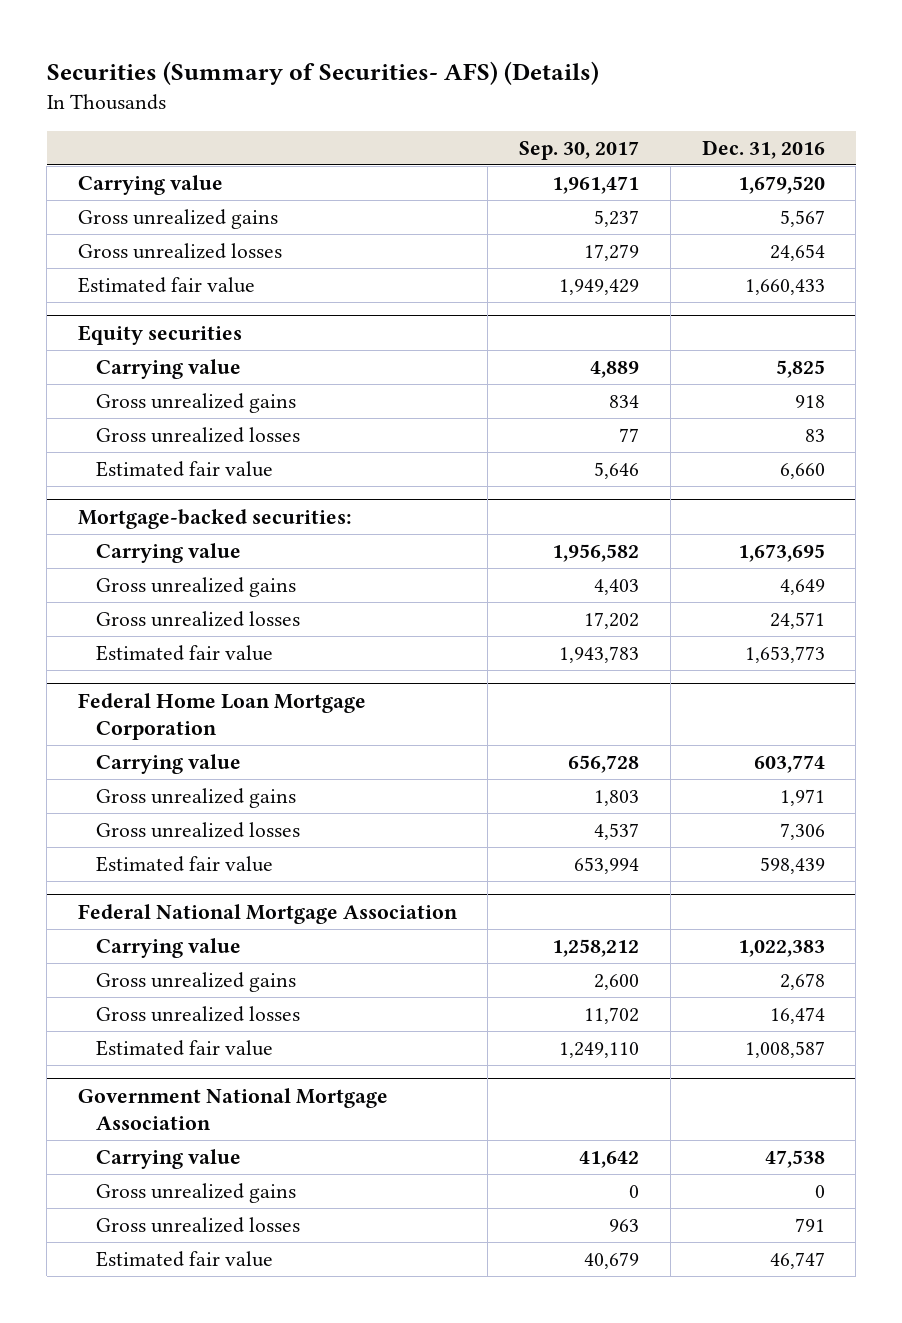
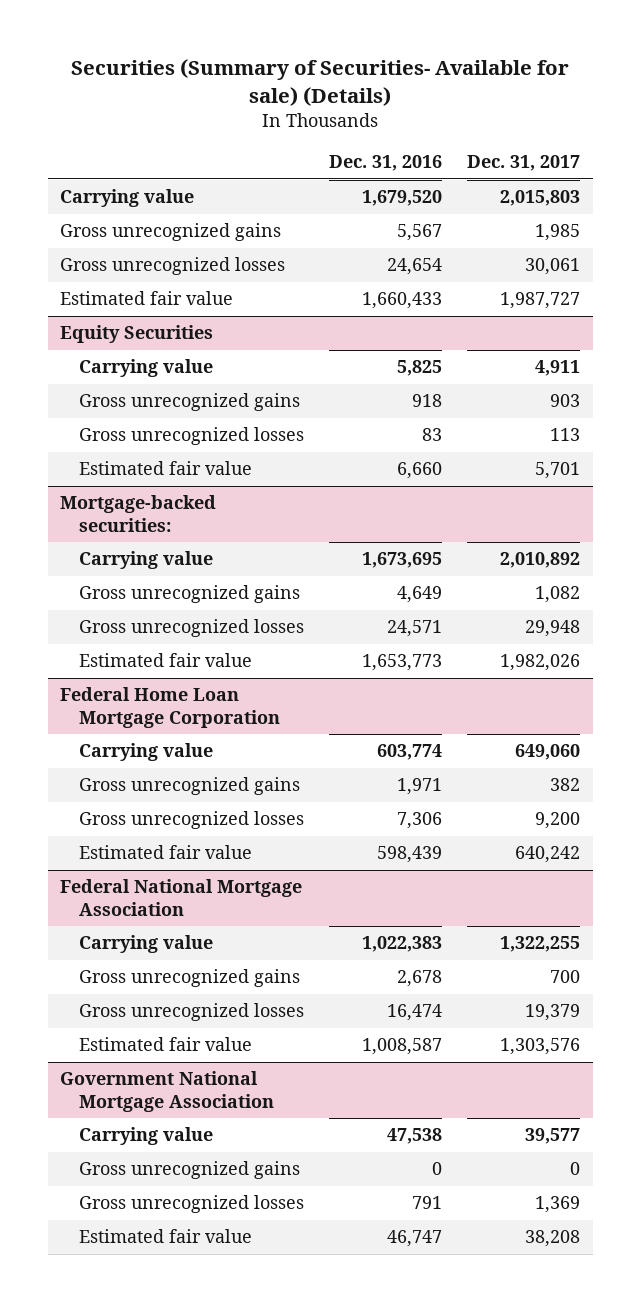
- Securities (Summary of Securities- AFS) (Details)
+ Securities (Summary of Securities- Available for sale) (Details)
- | Sep. 30, 2017 | Dec. 31, 2016
+ | Dec. 31, 2016 | Dec. 31, 2017
- Gross unrealized gains | 5,237 | 5,567
- Gross unrealized losses | 17,279 | 24,654
+ Gross unrecognized gains | 5,567 | 1,985
+ Gross unrecognized losses | 24,654 | 30,061
- Equity securities
+ Equity Securities
- Gross unrealized gains | 834 | 918
- Gross unrealized losses | 77 | 83
+ Gross unrecognized gains | 918 | 903
+ Gross unrecognized losses | 83 | 113
@ Mortgage-backed securities:
- Gross unrealized gains | 4,403 | 4,649
- Gross unrealized losses | 17,202 | 24,571
+ Gross unrecognized gains | 4,649 | 1,082
+ Gross unrecognized losses | 24,571 | 29,948
@ Federal Home Loan Mortgage Corporation
- Gross unrealized gains | 1,803 | 1,971
- Gross unrealized losses | 4,537 | 7,306
+ Gross unrecognized gains | 1,971 | 382
+ Gross unrecognized losses | 7,306 | 9,200
@ Federal National Mortgage Association
- Gross unrealized gains | 2,600 | 2,678
- Gross unrealized losses | 11,702 | 16,474
+ Gross unrecognized gains | 2,678 | 700
+ Gross unrecognized losses | 16,474 | 19,379
@ Government National Mortgage Association
- Gross unrealized gains | 0 | 0
- Gross unrealized losses | 963 | 791
+ Gross unrecognized gains | 0 | 0
+ Gross unrecognized losses | 791 | 1,369

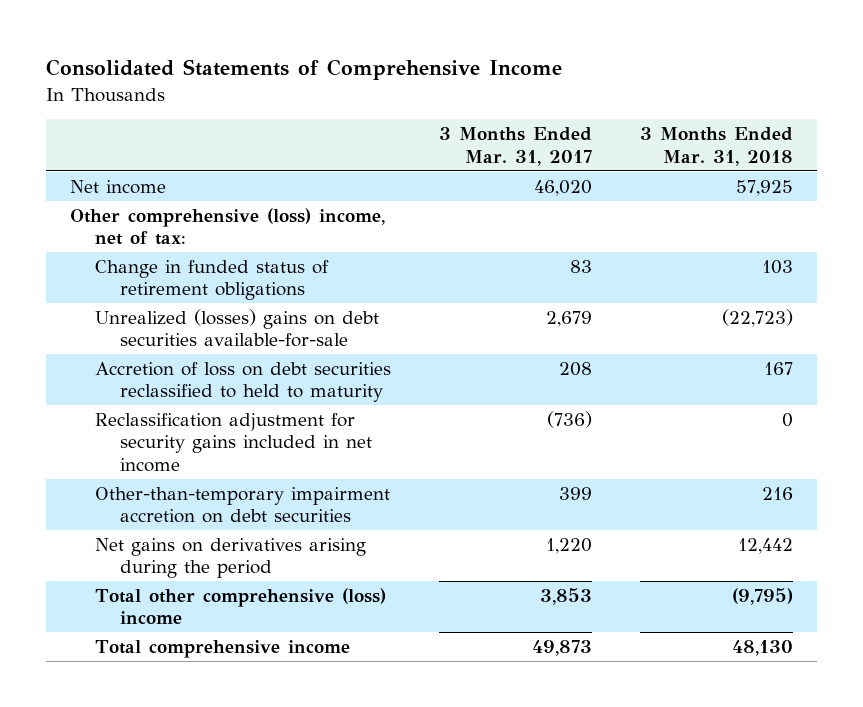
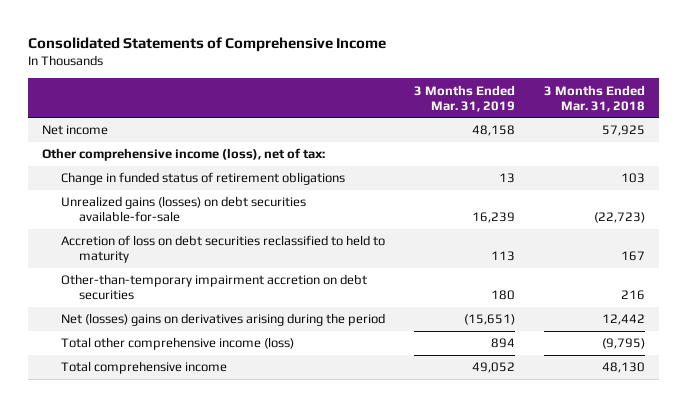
- | 3 Months Ended Mar. 31, 2017 | 3 Months Ended Mar. 31, 2018
+ | 3 Months Ended Mar. 31, 2019 | 3 Months Ended Mar. 31, 2018
- Other comprehensive (loss) income, net of tax:
+ Other comprehensive income (loss), net of tax:
- Unrealized (losses) gains on debt securities available-for-sale | 2,679 | (22,723)
+ Unrealized gains (losses) on debt securities available-for-sale | 16,239 | (22,723)
- Reclassification adjustment for security gains included in net income | (736) | 0
- Net gains on derivatives arising during the period | 1,220 | 12,442
- Total other comprehensive (loss) income | 3,853 | (9,795)
+ Net (losses) gains on derivatives arising during the period | (15,651) | 12,442
+ Total other comprehensive income (loss) | 894 | (9,795)

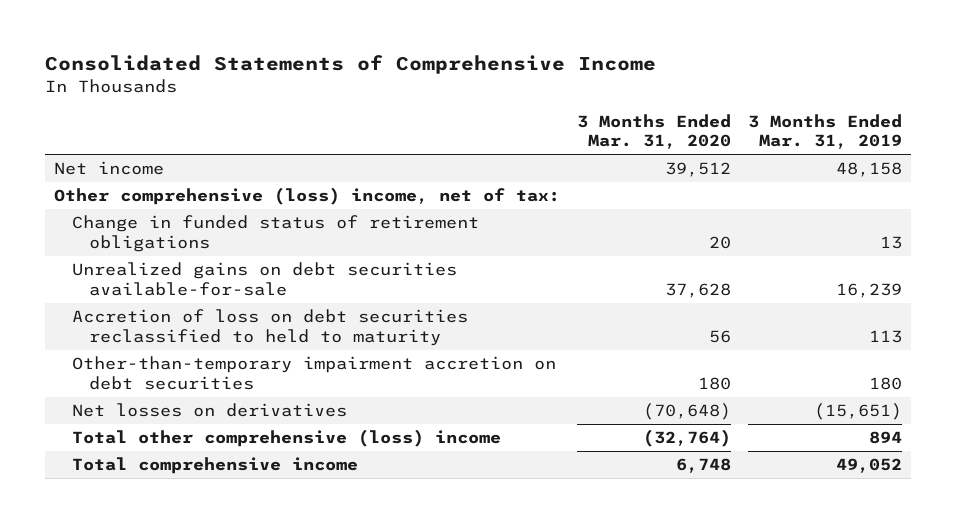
- | 3 Months Ended Mar. 31, 2019 | 3 Months Ended Mar. 31, 2018
+ | 3 Months Ended Mar. 31, 2020 | 3 Months Ended Mar. 31, 2019
- Other comprehensive income (loss), net of tax:
+ Other comprehensive (loss) income, net of tax:
- Unrealized gains (losses) on debt securities available-for-sale | 16,239 | (22,723)
+ Unrealized gains on debt securities available-for-sale | 37,628 | 16,239
- Net (losses) gains on derivatives arising during the period | (15,651) | 12,442
- Total other comprehensive income (loss) | 894 | (9,795)
+ Net losses on derivatives | (70,648) | (15,651)
+ Total other comprehensive (loss) income | (32,764) | 894

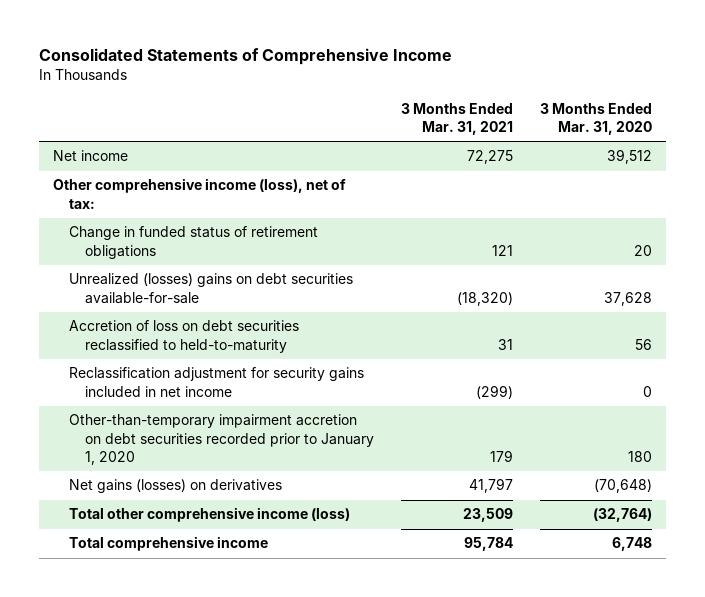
- | 3 Months Ended Mar. 31, 2020 | 3 Months Ended Mar. 31, 2019
+ | 3 Months Ended Mar. 31, 2021 | 3 Months Ended Mar. 31, 2020
- Other comprehensive (loss) income, net of tax:
+ Other comprehensive income (loss), net of tax:
- Unrealized gains on debt securities available-for-sale | 37,628 | 16,239
- Accretion of loss on debt securities reclassified to held to maturity | 56 | 113
- Other-than-temporary impairment accretion on debt securities | 180 | 180
- Net losses on derivatives | (70,648) | (15,651)
- Total other comprehensive (loss) income | (32,764) | 894
+ Unrealized (losses) gains on debt securities available-for-sale | (18,320) | 37,628
+ Accretion of loss on debt securities reclassified to held-to-maturity | 31 | 56
+ Reclassification adjustment for security gains included in net income | (299) | 0
+ Other-than-temporary impairment accretion on debt securities recorded prior to January 1, 2020 | 179 | 180
+ Net gains (losses) on derivatives | 41,797 | (70,648)
+ Total other comprehensive income (loss) | 23,509 | (32,764)

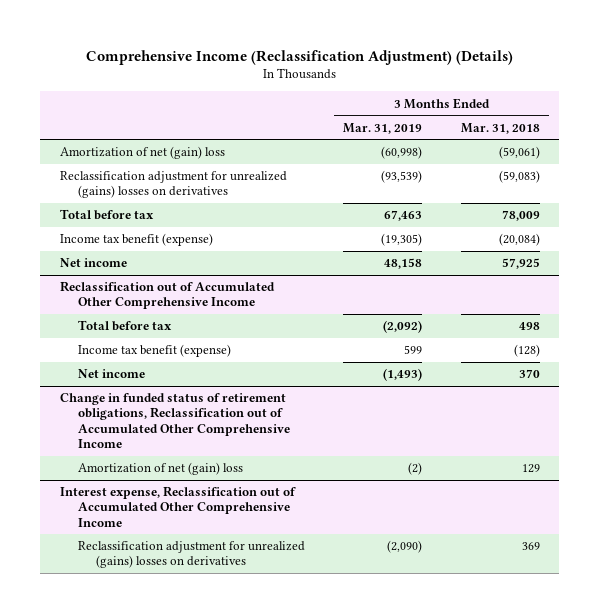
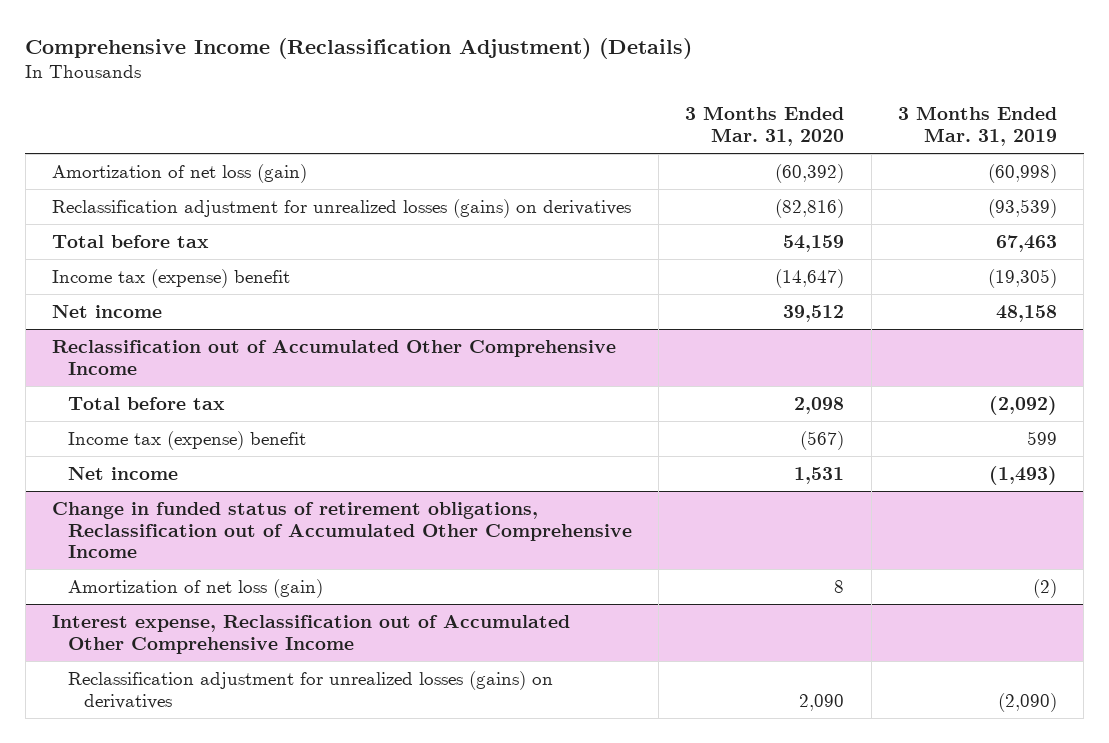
- | 3 Months Ended Mar. 31, 2019 | 3 Months Ended Mar. 31, 2018
+ | 3 Months Ended Mar. 31, 2020 | 3 Months Ended Mar. 31, 2019
- Amortization of net (gain) loss | (60,998) | (59,061)
- Reclassification adjustment for unrealized (gains) losses on derivatives | (93,539) | (59,083)
+ Amortization of net loss (gain) | (60,392) | (60,998)
+ Reclassification adjustment for unrealized losses (gains) on derivatives | (82,816) | (93,539)
- Income tax benefit (expense) | (19,305) | (20,084)
+ Income tax (expense) benefit | (14,647) | (19,305)
@ Reclassification out of Accumulated Other Comprehensive Income
- Income tax benefit (expense) | 599 | (128)
+ Income tax (expense) benefit | (567) | 599
@ Change in funded status of retirement obligations, Reclassification out of Accumulated Other Comprehensive Income
- Amortization of net (gain) loss | (2) | 129
+ Amortization of net loss (gain) | 8 | (2)
@ Interest expense, Reclassification out of Accumulated Other Comprehensive Income
- Reclassification adjustment for unrealized (gains) losses on derivatives | (2,090) | 369
+ Reclassification adjustment for unrealized losses (gains) on derivatives | 2,090 | (2,090)

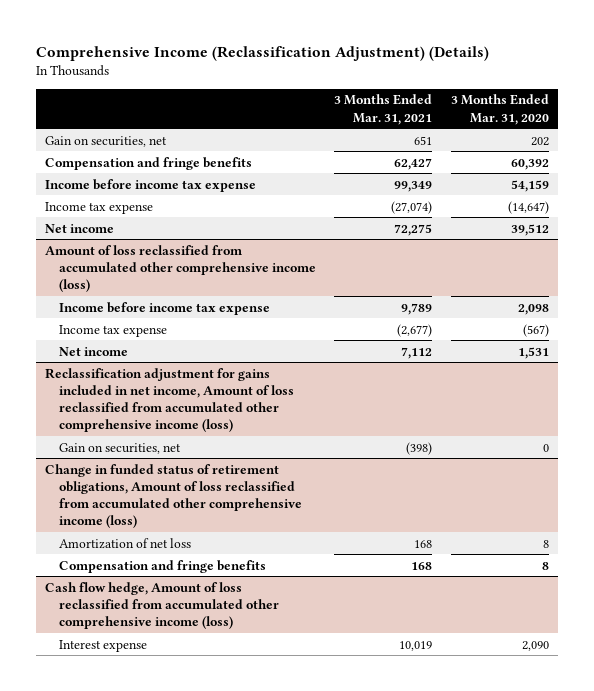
- | 3 Months Ended Mar. 31, 2020 | 3 Months Ended Mar. 31, 2019
+ | 3 Months Ended Mar. 31, 2021 | 3 Months Ended Mar. 31, 2020
- Amortization of net loss (gain) | (60,392) | (60,998)
- Reclassification adjustment for unrealized losses (gains) on derivatives | (82,816) | (93,539)
- Total before tax | 54,159 | 67,463
- Income tax (expense) benefit | (14,647) | (19,305)
+ Gain on securities, net | 651 | 202
+ Compensation and fringe benefits | 62,427 | 60,392
+ Income before income tax expense | 99,349 | 54,159
+ Income tax expense | (27,074) | (14,647)
- Reclassification out of Accumulated Other Comprehensive Income
- Total before tax | 2,098 | (2,092)
- Income tax (expense) benefit | (567) | 599
+ Amount of loss reclassified from accumulated other comprehensive income (loss)
+ Income before income tax expense | 9,789 | 2,098
+ Income tax expense | (2,677) | (567)
- Change in funded status of retirement obligations, Reclassification out of Accumulated Other Comprehensive Income
- Amortization of net loss (gain) | 8 | (2)
- Interest expense, Reclassification out of Accumulated Other Comprehensive Income
- Reclassification adjustment for unrealized losses (gains) on derivatives | 2,090 | (2,090)
+ Reclassification adjustment for gains included in net income, Amount of loss reclassified from accumulated other comprehensive income (loss)
+ Gain on securities, net | (398) | 0
+ Change in funded status of retirement obligations, Amount of loss reclassified from accumulated other comprehensive income (loss)
+ Amortization of net loss | 168 | 8
+ Compensation and fringe benefits | 168 | 8
+ Cash flow hedge, Amount of loss reclassified from accumulated other comprehensive income (loss)
+ Interest expense | 10,019 | 2,090

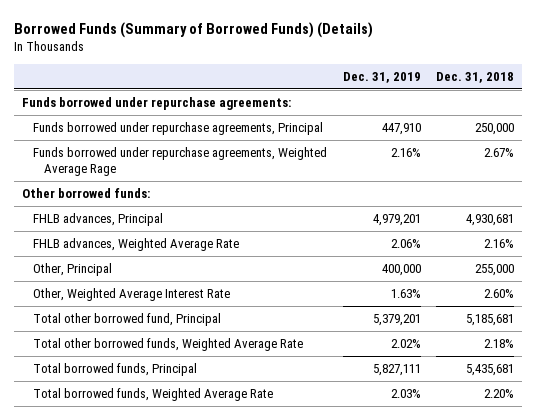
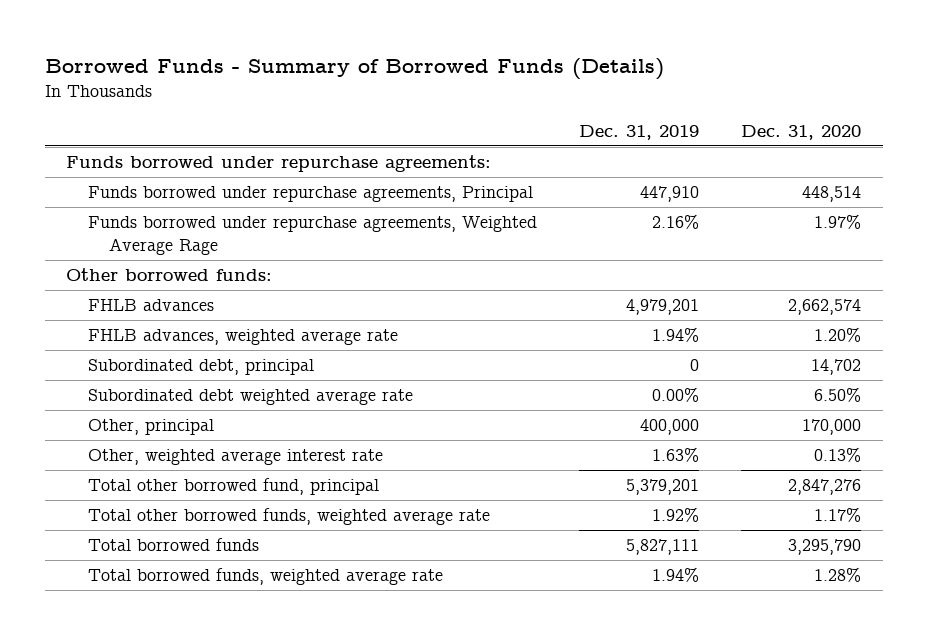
- Borrowed Funds (Summary of Borrowed Funds) (Details)
+ Borrowed Funds - Summary of Borrowed Funds (Details)
- | Dec. 31, 2019 | Dec. 31, 2018
+ | Dec. 31, 2019 | Dec. 31, 2020
- FHLB advances, Principal | 4,979,201 | 4,930,681
- FHLB advances, Weighted Average Rate | 2.06% | 2.16%
- Other, Principal | 400,000 | 255,000
- Other, Weighted Average Interest Rate | 1.63% | 2.60%
- Total other borrowed fund, Principal | 5,379,201 | 5,185,681
- Total other borrowed funds, Weighted Average Rate | 2.02% | 2.18%
- Total borrowed funds, Principal | 5,827,111 | 5,435,681
- Total borrowed funds, Weighted Average Rate | 2.03% | 2.20%
+ FHLB advances | 4,979,201 | 2,662,574
+ FHLB advances, weighted average rate | 1.94% | 1.20%
+ Subordinated debt, principal | 0 | 14,702
+ Subordinated debt weighted average rate | 0.00% | 6.50%
+ Other, principal | 400,000 | 170,000
+ Other, weighted average interest rate | 1.63% | 0.13%
+ Total other borrowed fund, principal | 5,379,201 | 2,847,276
+ Total other borrowed funds, weighted average rate | 1.92% | 1.17%
+ Total borrowed funds | 5,827,111 | 3,295,790
+ Total borrowed funds, weighted average rate | 1.94% | 1.28%

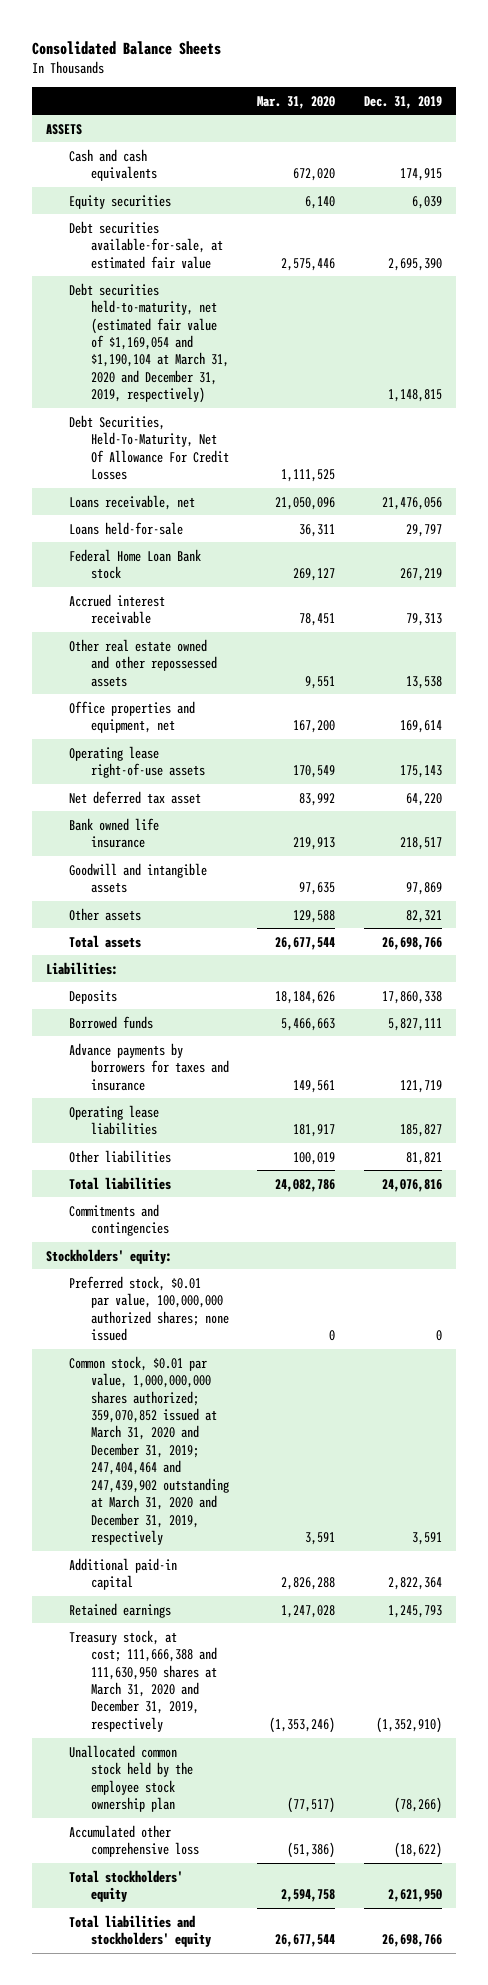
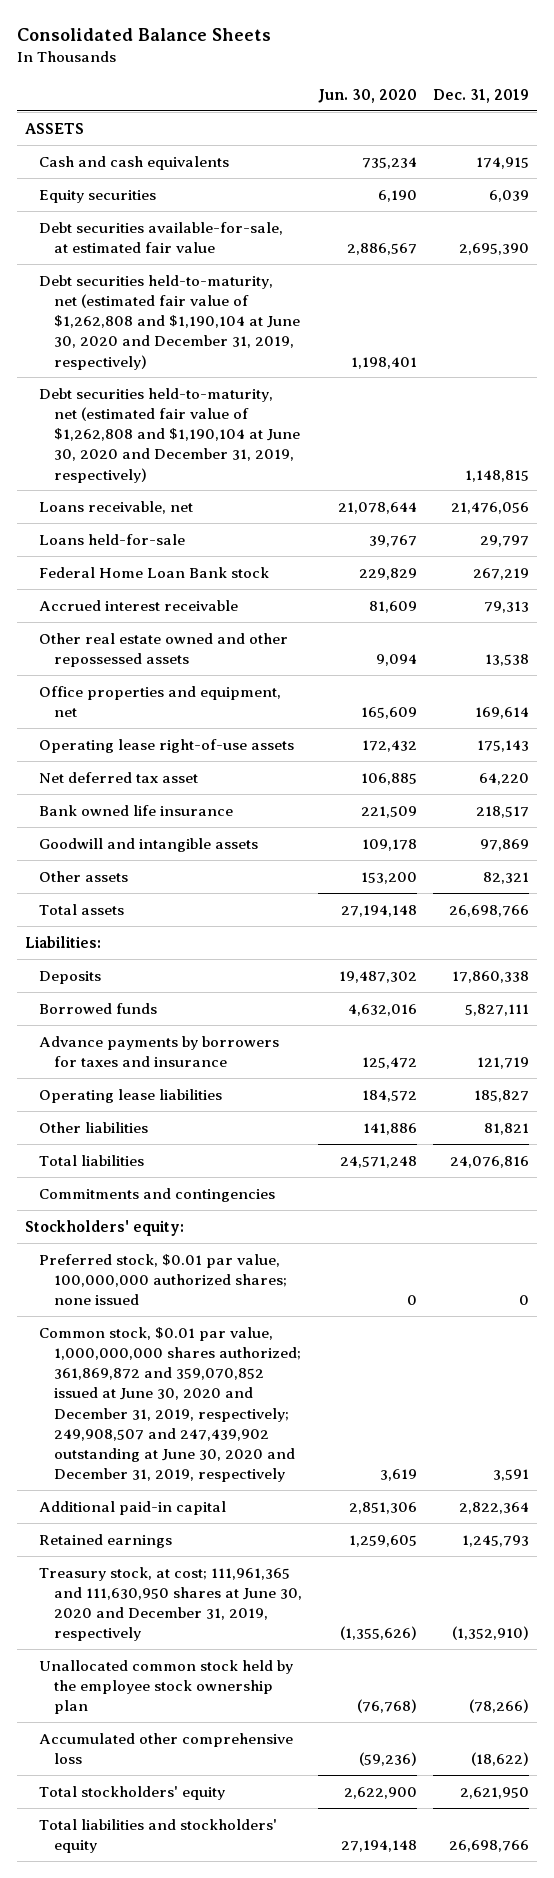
- | Mar. 31, 2020 | Dec. 31, 2019
+ | Jun. 30, 2020 | Dec. 31, 2019
- Debt securities held-to-maturity, net (estimated fair value of $1,169,054 and $1,190,104 at March 31, 2020 and December 31, 2019, respectively) | | 1,148,815
- Debt Securities, Held-To-Maturity, Net Of Allowance For Credit Losses | 1,111,525 |
+ Debt securities held-to-maturity, net (estimated fair value of $1,262,808 and $1,190,104 at June 30, 2020 and December 31, 2019, respectively) | 1,198,401 |
+ Debt securities held-to-maturity, net (estimated fair value of $1,262,808 and $1,190,104 at June 30, 2020 and December 31, 2019, respectively) | | 1,148,815
- Common stock, $0.01 par value, 1,000,000,000 shares authorized; 359,070,852 issued at March 31, 2020 and December 31, 2019; 247,404,464 and 247,439,902 outstanding at March 31, 2020 and December 31, 2019, respectively | 3,591 | 3,591
+ Common stock, $0.01 par value, 1,000,000,000 shares authorized; 361,869,872 and 359,070,852 issued at June 30, 2020 and December 31, 2019, respectively; 249,908,507 and 247,439,902 outstanding at June 30, 2020 and December 31, 2019, respectively | 3,619 | 3,591
- Treasury stock, at cost; 111,666,388 and 111,630,950 shares at March 31, 2020 and December 31, 2019, respectively | (1,353,246) | (1,352,910)
+ Treasury stock, at cost; 111,961,365 and 111,630,950 shares at June 30, 2020 and December 31, 2019, respectively | (1,355,626) | (1,352,910)

